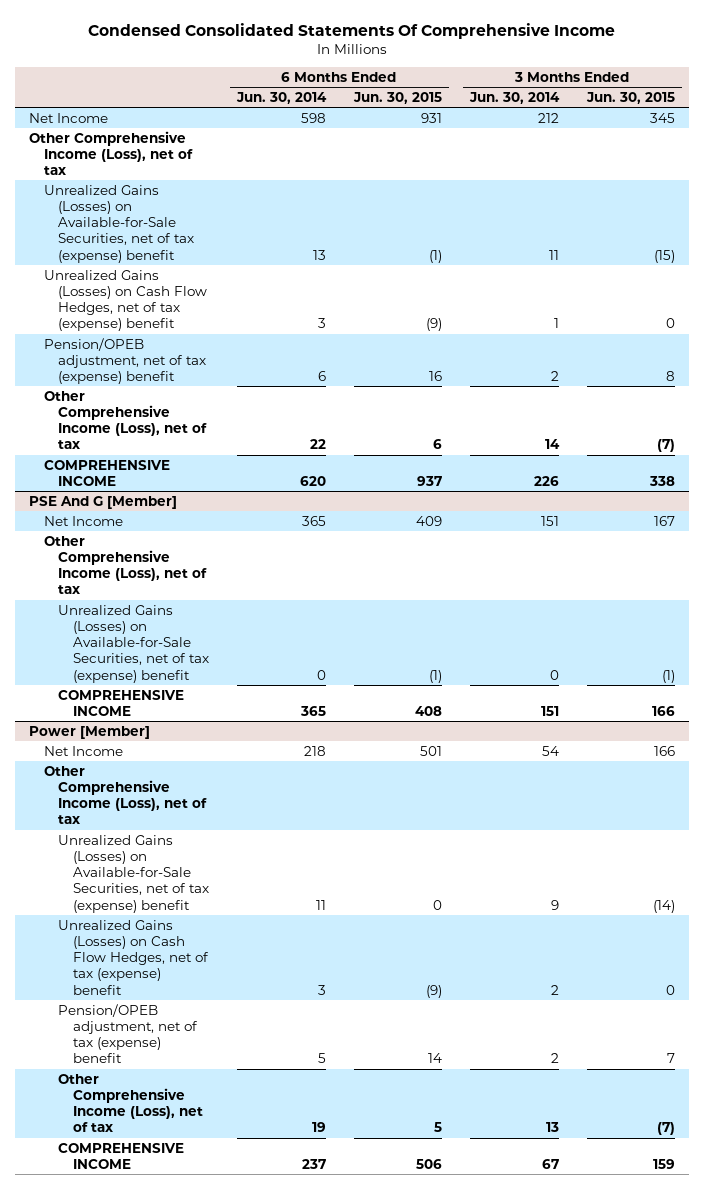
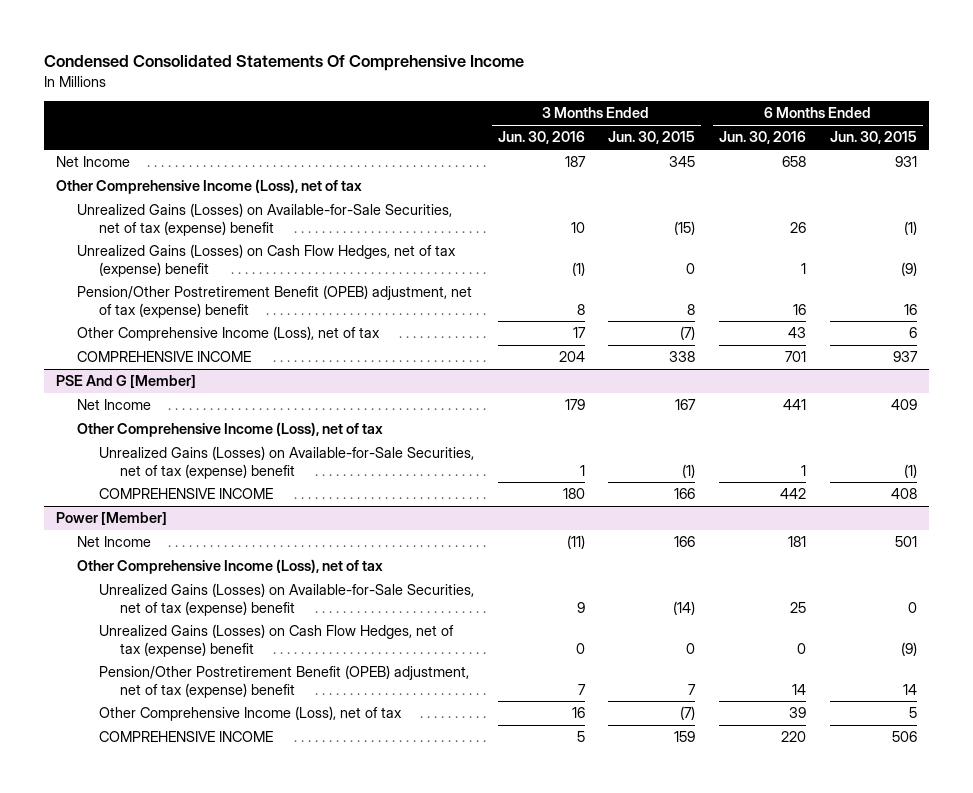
- | 6 Months Ended Jun. 30, 2014 | 6 Months Ended Jun. 30, 2015 | 3 Months Ended Jun. 30, 2014 | 3 Months Ended Jun. 30, 2015
+ | 3 Months Ended Jun. 30, 2016 | 3 Months Ended Jun. 30, 2015 | 6 Months Ended Jun. 30, 2016 | 6 Months Ended Jun. 30, 2015
- Pension/OPEB adjustment, net of tax (expense) benefit | 6 | 16 | 2 | 8
+ Pension/Other Postretirement Benefit (OPEB) adjustment, net of tax (expense) benefit | 8 | 8 | 16 | 16
@ Power [Member]
- Pension/OPEB adjustment, net of tax (expense) benefit | 5 | 14 | 2 | 7
+ Pension/Other Postretirement Benefit (OPEB) adjustment, net of tax (expense) benefit | 7 | 7 | 14 | 14

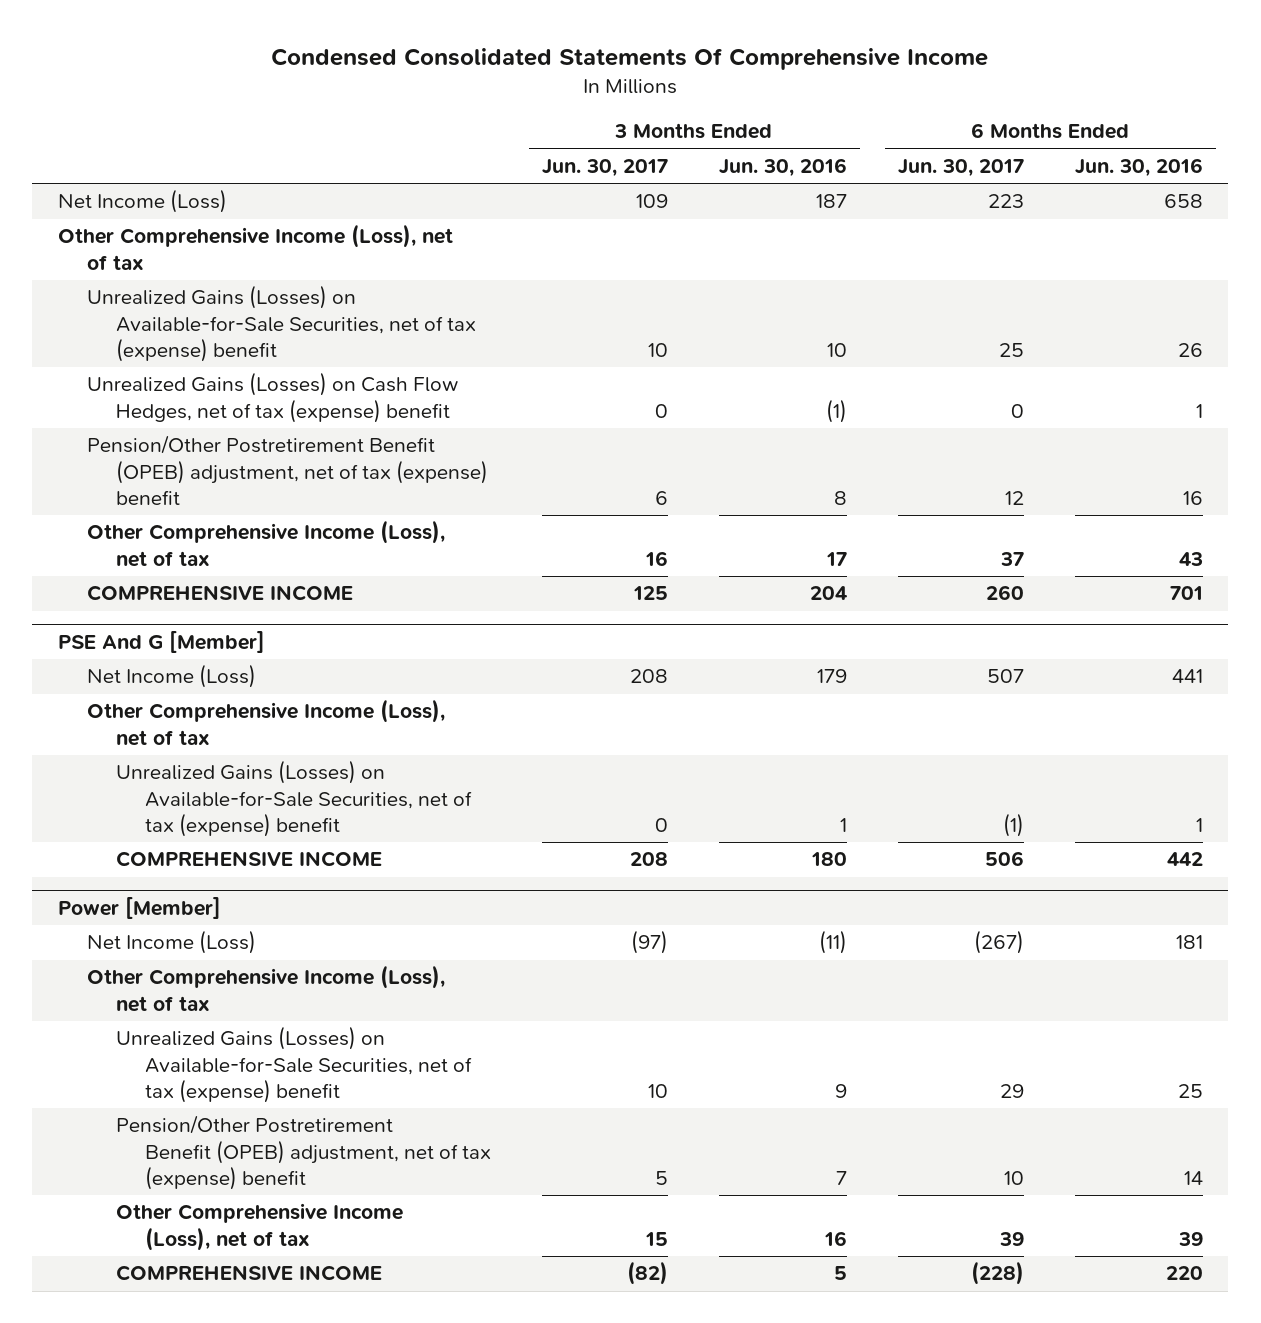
- | 3 Months Ended Jun. 30, 2016 | 3 Months Ended Jun. 30, 2015 | 6 Months Ended Jun. 30, 2016 | 6 Months Ended Jun. 30, 2015
+ | 3 Months Ended Jun. 30, 2017 | 3 Months Ended Jun. 30, 2016 | 6 Months Ended Jun. 30, 2017 | 6 Months Ended Jun. 30, 2016
- Net Income | 187 | 345 | 658 | 931
+ Net Income (Loss) | 109 | 187 | 223 | 658
@ PSE And G [Member]
- Net Income | 179 | 167 | 441 | 409
+ Net Income (Loss) | 208 | 179 | 507 | 441
@ Power [Member]
- Net Income | (11) | 166 | 181 | 501
+ Net Income (Loss) | (97) | (11) | (267) | 181
- Unrealized Gains (Losses) on Cash Flow Hedges, net of tax (expense) benefit | 0 | 0 | 0 | (9)

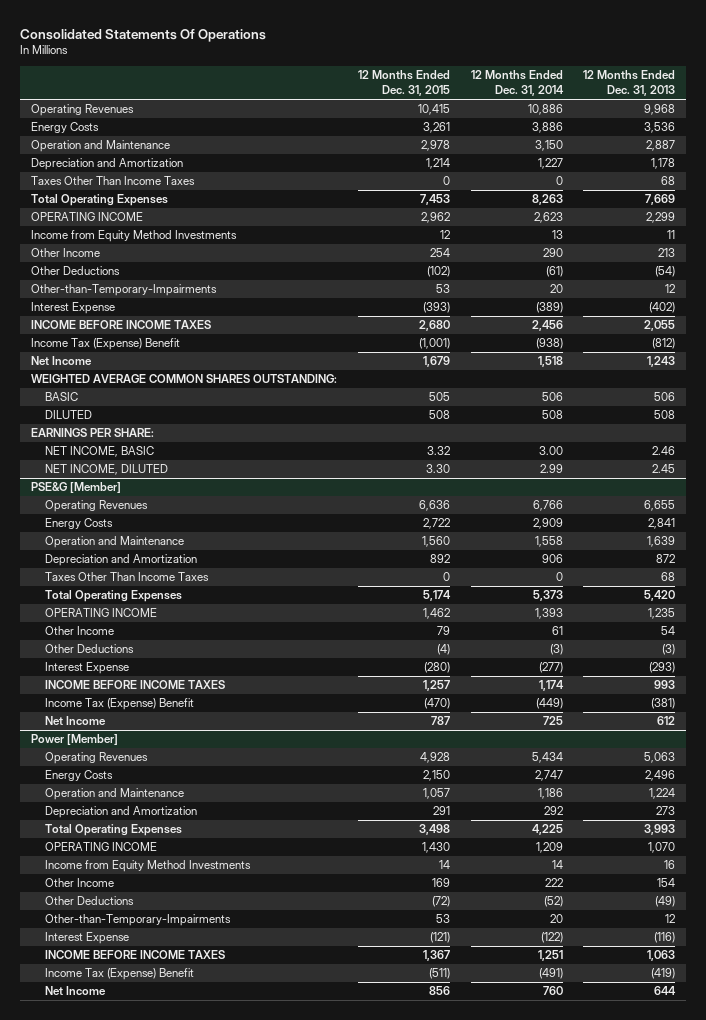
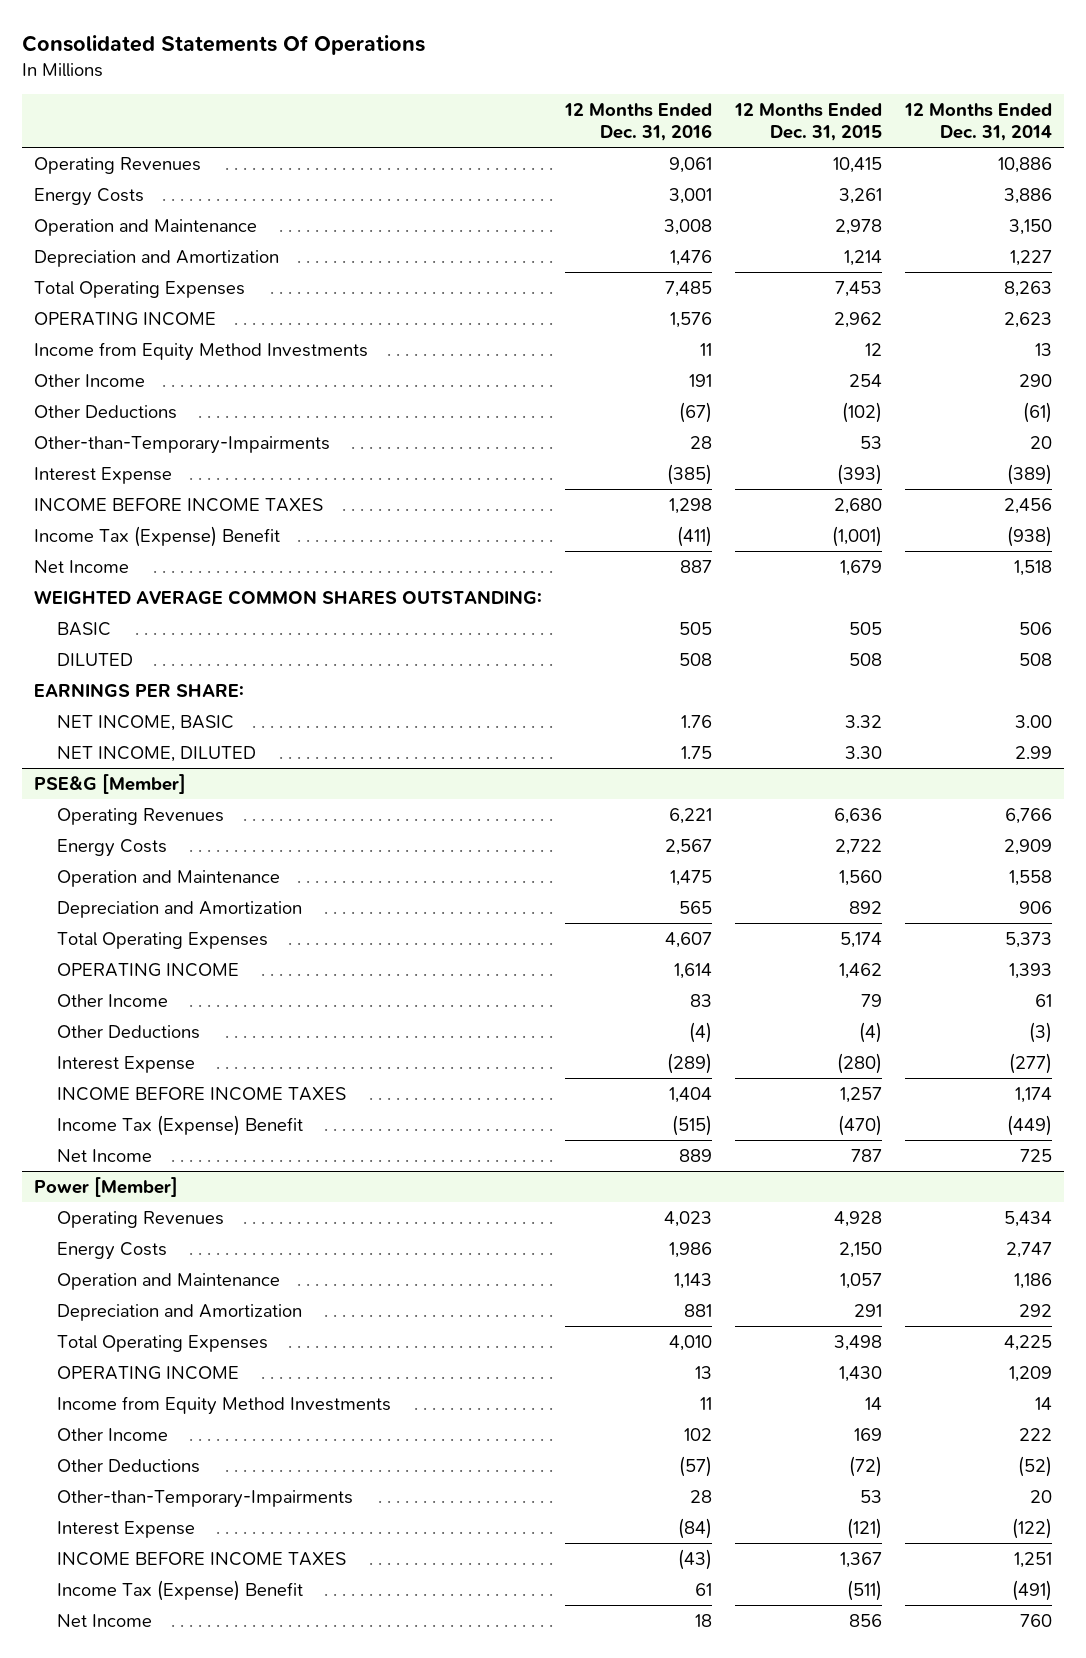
- | 12 Months Ended Dec. 31, 2015 | 12 Months Ended Dec. 31, 2014 | 12 Months Ended Dec. 31, 2013
+ | 12 Months Ended Dec. 31, 2016 | 12 Months Ended Dec. 31, 2015 | 12 Months Ended Dec. 31, 2014
- Taxes Other Than Income Taxes | 0 | 0 | 68
@ PSE&G [Member]
- Taxes Other Than Income Taxes | 0 | 0 | 68

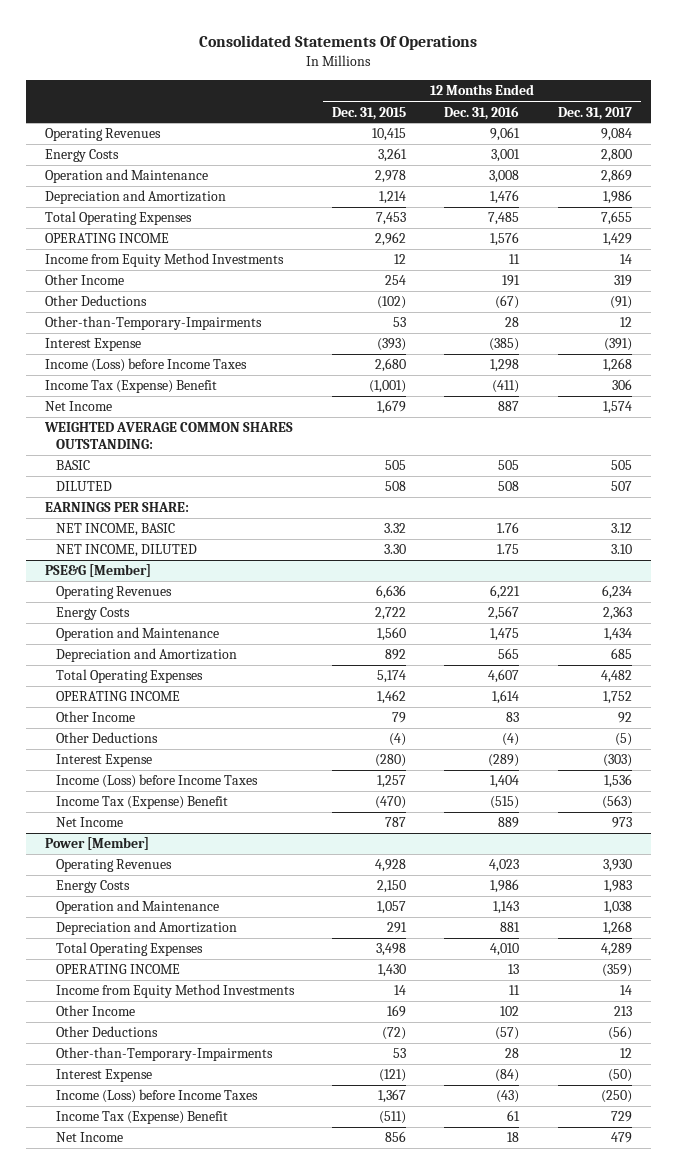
- | 12 Months Ended Dec. 31, 2016 | 12 Months Ended Dec. 31, 2015 | 12 Months Ended Dec. 31, 2014
+ | 12 Months Ended Dec. 31, 2015 | 12 Months Ended Dec. 31, 2016 | 12 Months Ended Dec. 31, 2017
- INCOME BEFORE INCOME TAXES | 1,298 | 2,680 | 2,456
+ Income (Loss) before Income Taxes | 2,680 | 1,298 | 1,268
@ PSE&G [Member]
- INCOME BEFORE INCOME TAXES | 1,404 | 1,257 | 1,174
+ Income (Loss) before Income Taxes | 1,257 | 1,404 | 1,536
@ Power [Member]
- INCOME BEFORE INCOME TAXES | (43) | 1,367 | 1,251
+ Income (Loss) before Income Taxes | 1,367 | (43) | (250)

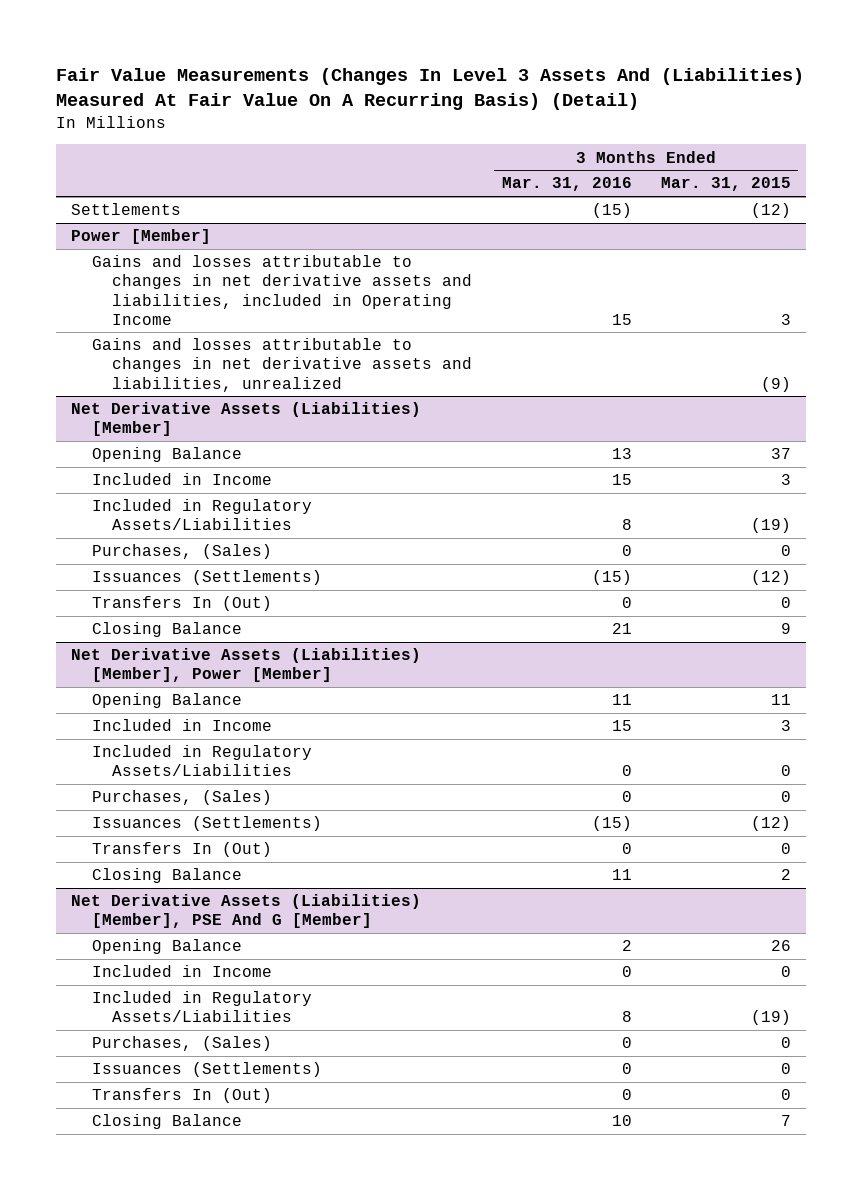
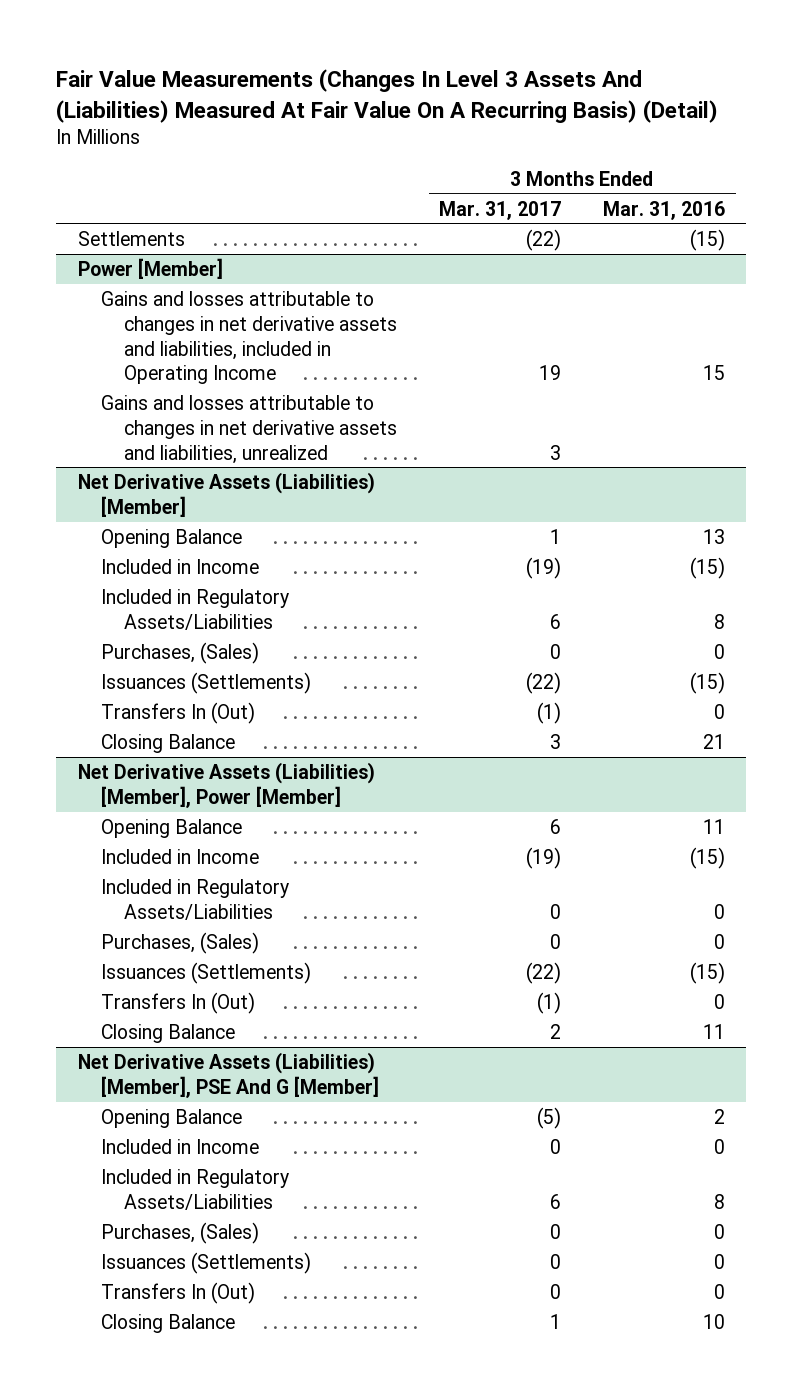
- | 3 Months Ended Mar. 31, 2016 | 3 Months Ended Mar. 31, 2015
+ | 3 Months Ended Mar. 31, 2017 | 3 Months Ended Mar. 31, 2016
@ Net Derivative Assets (Liabilities) [Member]
- Included in Income | 15 | 3
+ Included in Income | (19) | (15)
@ Net Derivative Assets (Liabilities) [Member], Power [Member]
- Included in Income | 15 | 3
+ Included in Income | (19) | (15)

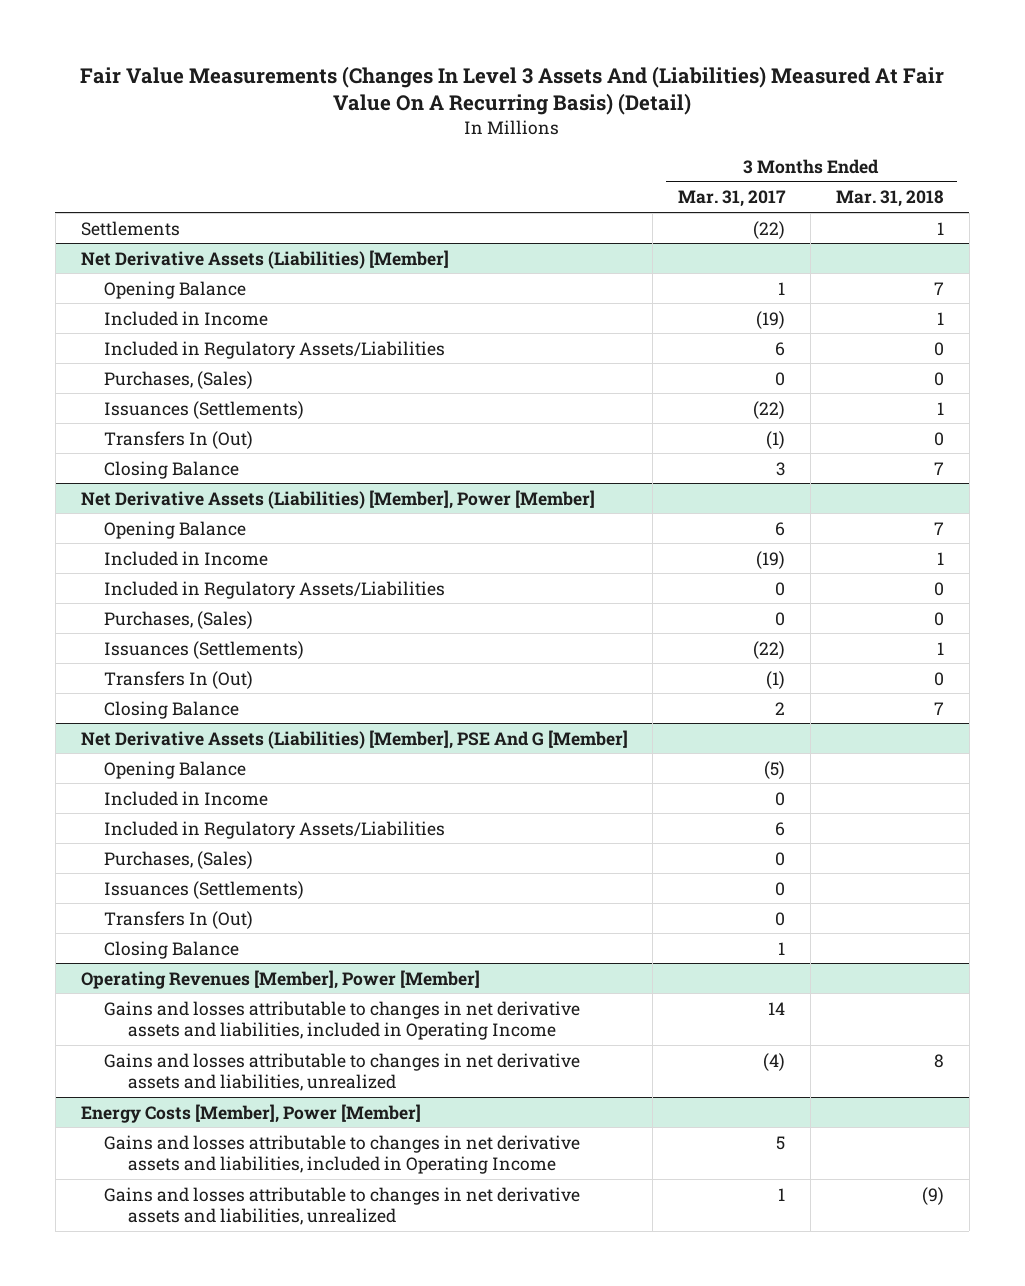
- | 3 Months Ended Mar. 31, 2017 | 3 Months Ended Mar. 31, 2016
+ | 3 Months Ended Mar. 31, 2017 | 3 Months Ended Mar. 31, 2018
- Power [Member]
- Gains and losses attributable to changes in net derivative assets and liabilities, included in Operating Income | 19 | 15
- Gains and losses attributable to changes in net derivative assets and liabilities, unrealized | 3 |
+ Operating Revenues [Member], Power [Member]
+ Gains and losses attributable to changes in net derivative assets and liabilities, included in Operating Income | 14 |
+ Gains and losses attributable to changes in net derivative assets and liabilities, unrealized | (4) | 8
+ Energy Costs [Member], Power [Member]
+ Gains and losses attributable to changes in net derivative assets and liabilities, included in Operating Income | 5 |
+ Gains and losses attributable to changes in net derivative assets and liabilities, unrealized | 1 | (9)

